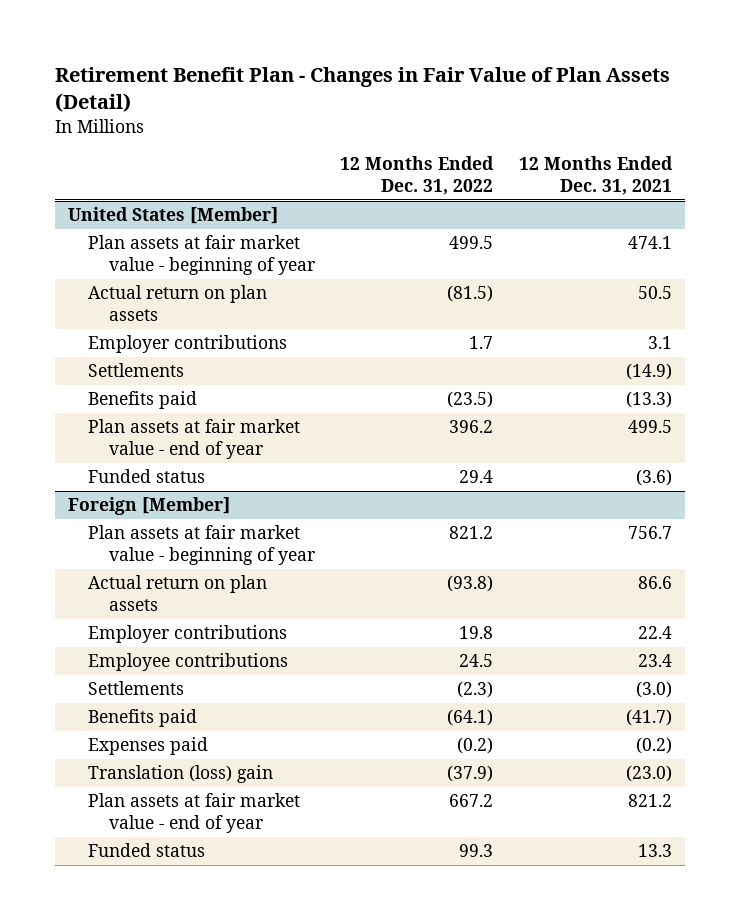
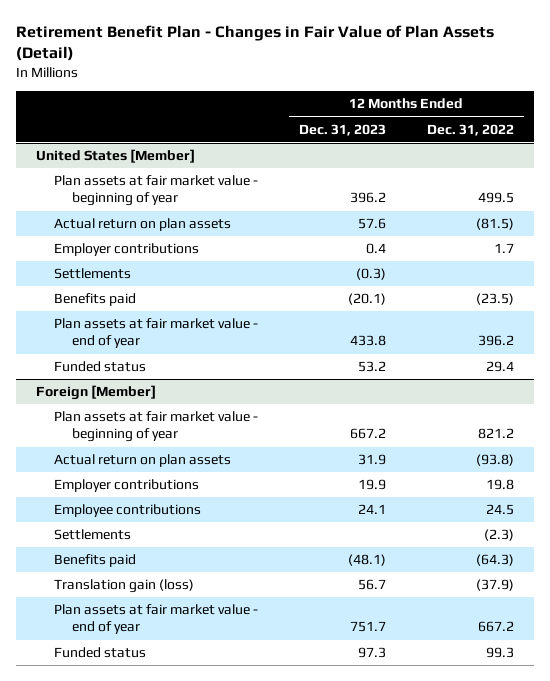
- | 12 Months Ended Dec. 31, 2022 | 12 Months Ended Dec. 31, 2021
+ | 12 Months Ended Dec. 31, 2023 | 12 Months Ended Dec. 31, 2022
@ Foreign [Member]
- Benefits paid | (64.1) | (41.7)
- Expenses paid | (0.2) | (0.2)
- Translation (loss) gain | (37.9) | (23.0)
+ Benefits paid | (48.1) | (64.3)
+ Translation gain (loss) | 56.7 | (37.9)

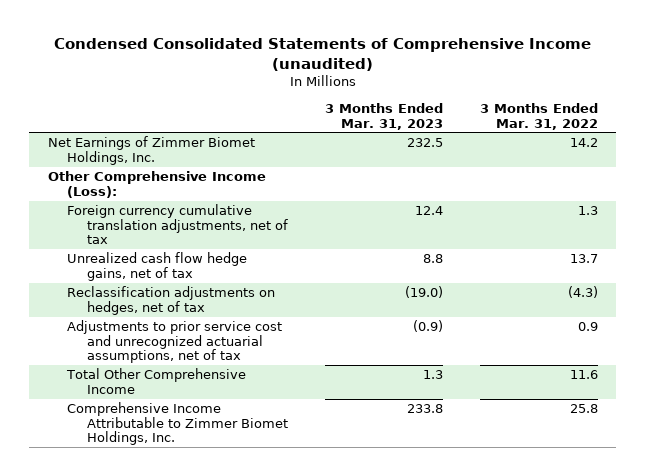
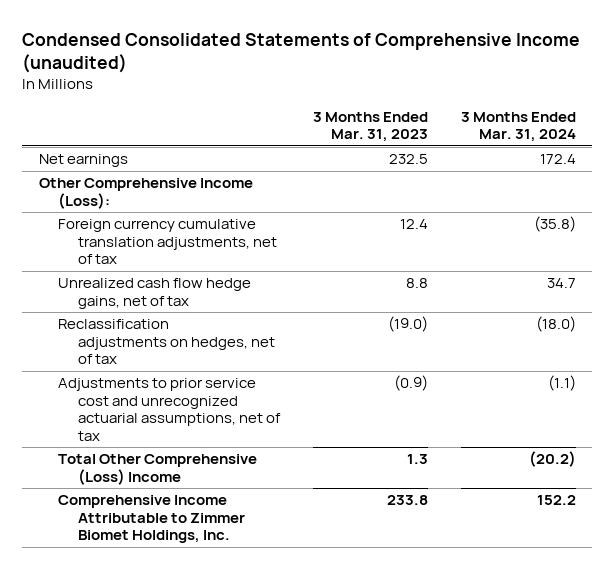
- | 3 Months Ended Mar. 31, 2023 | 3 Months Ended Mar. 31, 2022
+ | 3 Months Ended Mar. 31, 2023 | 3 Months Ended Mar. 31, 2024
- Net Earnings of Zimmer Biomet Holdings, Inc. | 232.5 | 14.2
+ Net earnings | 232.5 | 172.4
- Total Other Comprehensive Income | 1.3 | 11.6
+ Total Other Comprehensive (Loss) Income | 1.3 | (20.2)

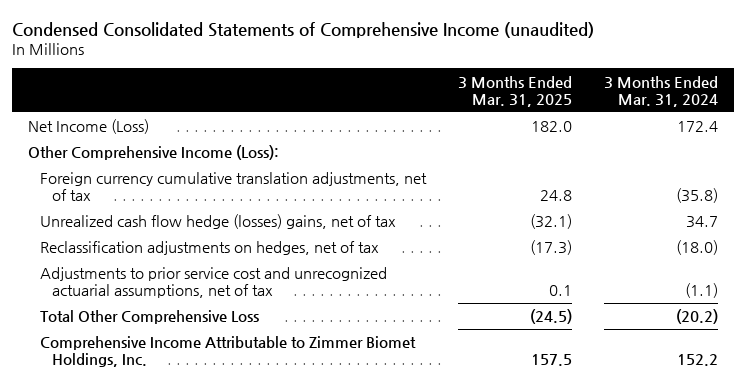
- | 3 Months Ended Mar. 31, 2023 | 3 Months Ended Mar. 31, 2024
+ | 3 Months Ended Mar. 31, 2025 | 3 Months Ended Mar. 31, 2024
- Net earnings | 232.5 | 172.4
+ Net Income (Loss) | 182.0 | 172.4
- Unrealized cash flow hedge gains, net of tax | 8.8 | 34.7
+ Unrealized cash flow hedge (losses) gains, net of tax | (32.1) | 34.7
- Total Other Comprehensive (Loss) Income | 1.3 | (20.2)
+ Total Other Comprehensive Loss | (24.5) | (20.2)

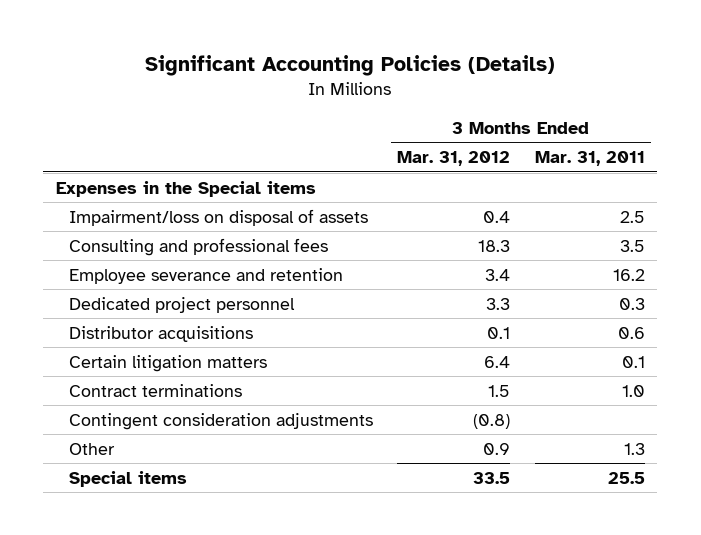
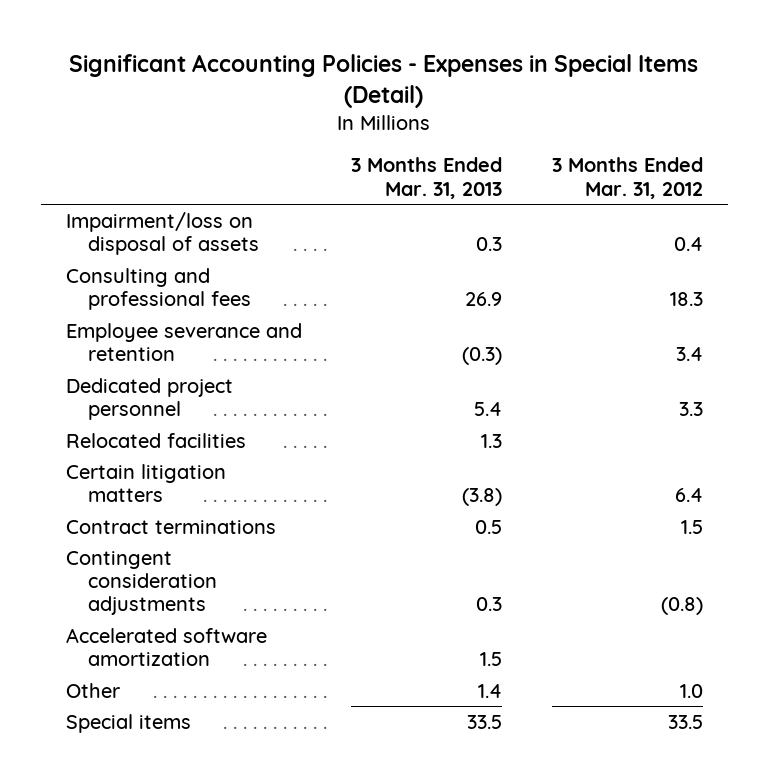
- Significant Accounting Policies (Details)
+ Significant Accounting Policies - Expenses in Special Items (Detail)
- | 3 Months Ended Mar. 31, 2012 | 3 Months Ended Mar. 31, 2011
+ | 3 Months Ended Mar. 31, 2013 | 3 Months Ended Mar. 31, 2012
- Expenses in the Special items
- Distributor acquisitions | 0.1 | 0.6
+ Relocated facilities | 1.3 |
- Other | 0.9 | 1.3
+ Accelerated software amortization | 1.5 |
+ Other | 1.4 | 1.0

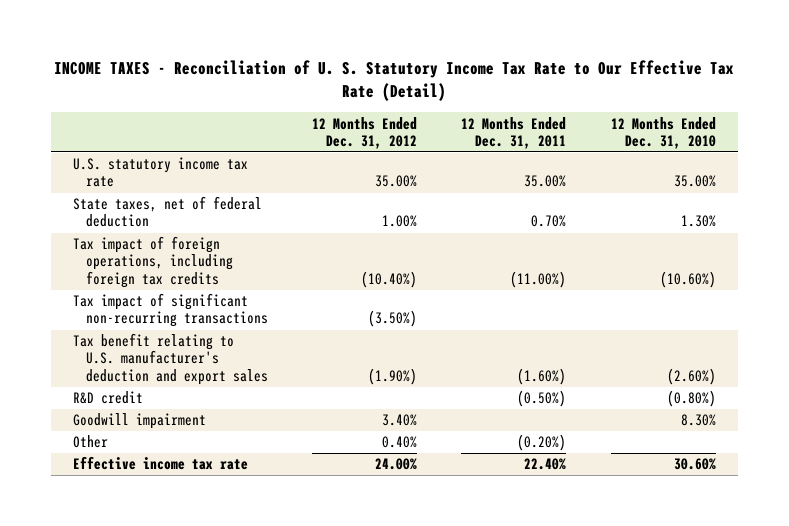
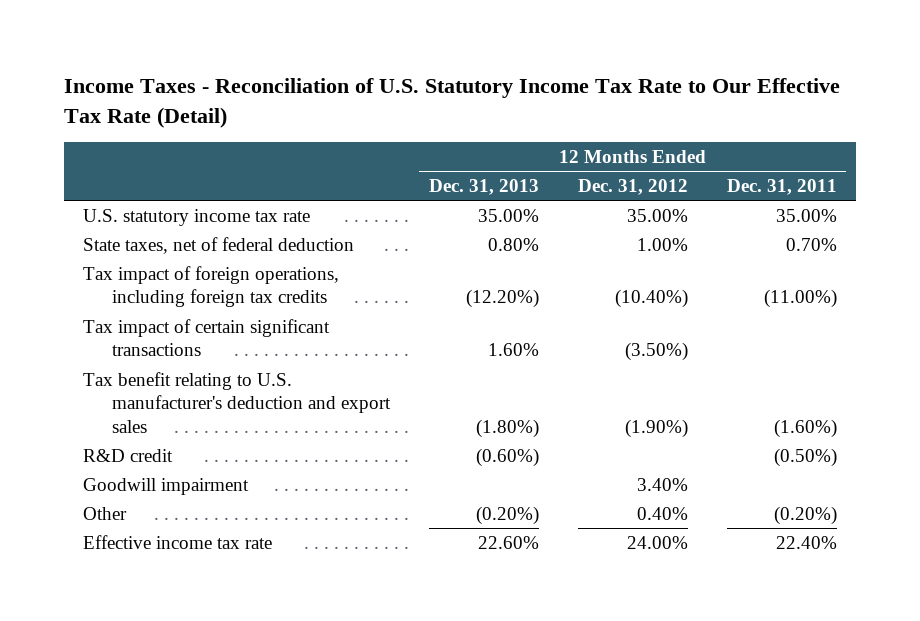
- INCOME TAXES - Reconciliation of U. S. Statutory Income Tax Rate to Our Effective Tax Rate (Detail)
+ Income Taxes - Reconciliation of U.S. Statutory Income Tax Rate to Our Effective Tax Rate (Detail)
- | 12 Months Ended Dec. 31, 2012 | 12 Months Ended Dec. 31, 2011 | 12 Months Ended Dec. 31, 2010
+ | 12 Months Ended Dec. 31, 2013 | 12 Months Ended Dec. 31, 2012 | 12 Months Ended Dec. 31, 2011
- Tax impact of significant non-recurring transactions | (3.50%) | |
+ Tax impact of certain significant transactions | 1.60% | (3.50%) |

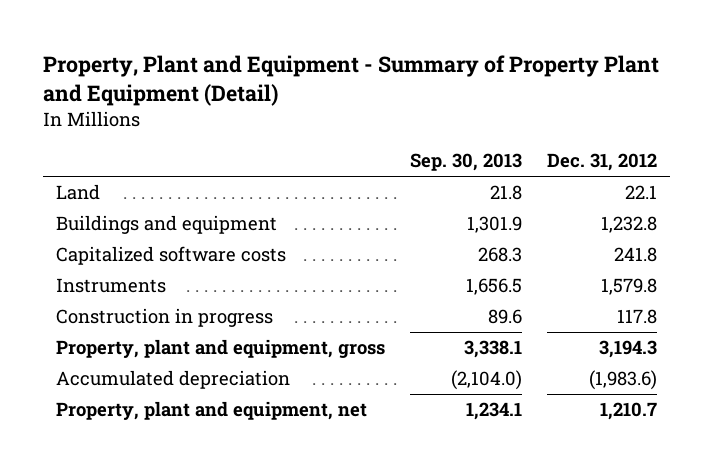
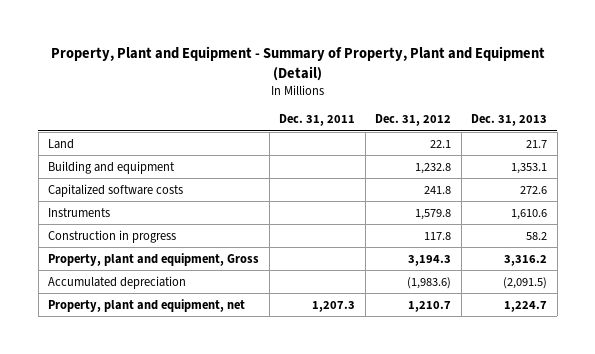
- Property, Plant and Equipment - Summary of Property Plant and Equipment (Detail)
+ Property, Plant and Equipment - Summary of Property, Plant and Equipment (Detail)
- | Sep. 30, 2013 | Dec. 31, 2012
+ | Dec. 31, 2011 | Dec. 31, 2012 | Dec. 31, 2013
- Buildings and equipment | 1,301.9 | 1,232.8
+ Building and equipment | | 1,232.8 | 1,353.1
- Property, plant and equipment, gross | 3,338.1 | 3,194.3
+ Property, plant and equipment, Gross | | 3,194.3 | 3,316.2

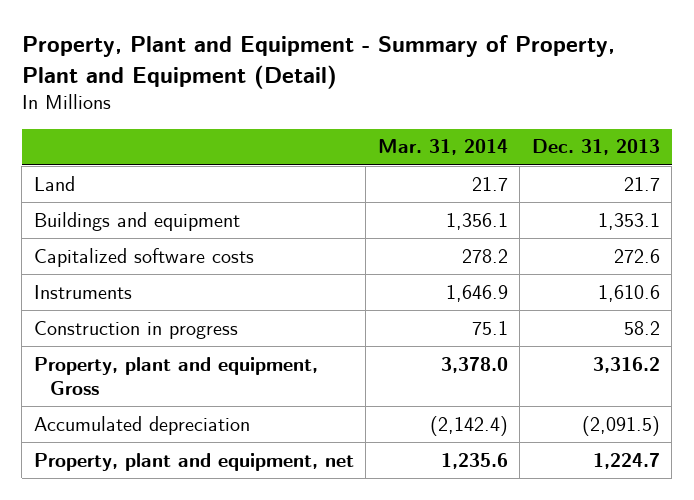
- | Dec. 31, 2011 | Dec. 31, 2012 | Dec. 31, 2013
+ | Mar. 31, 2014 | Dec. 31, 2013
- Building and equipment | | 1,232.8 | 1,353.1
+ Buildings and equipment | 1,356.1 | 1,353.1

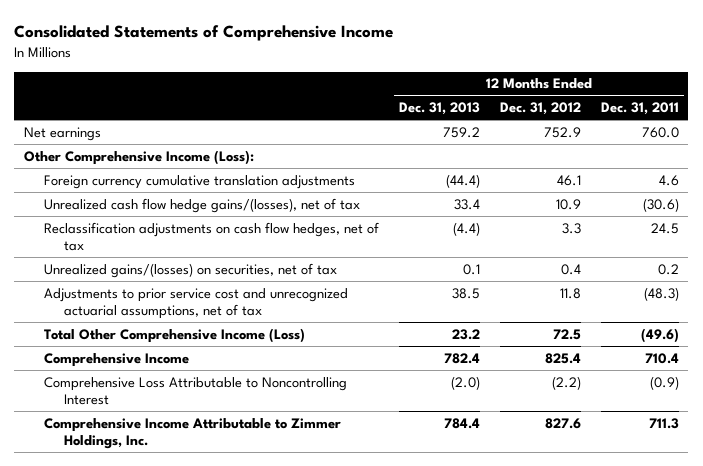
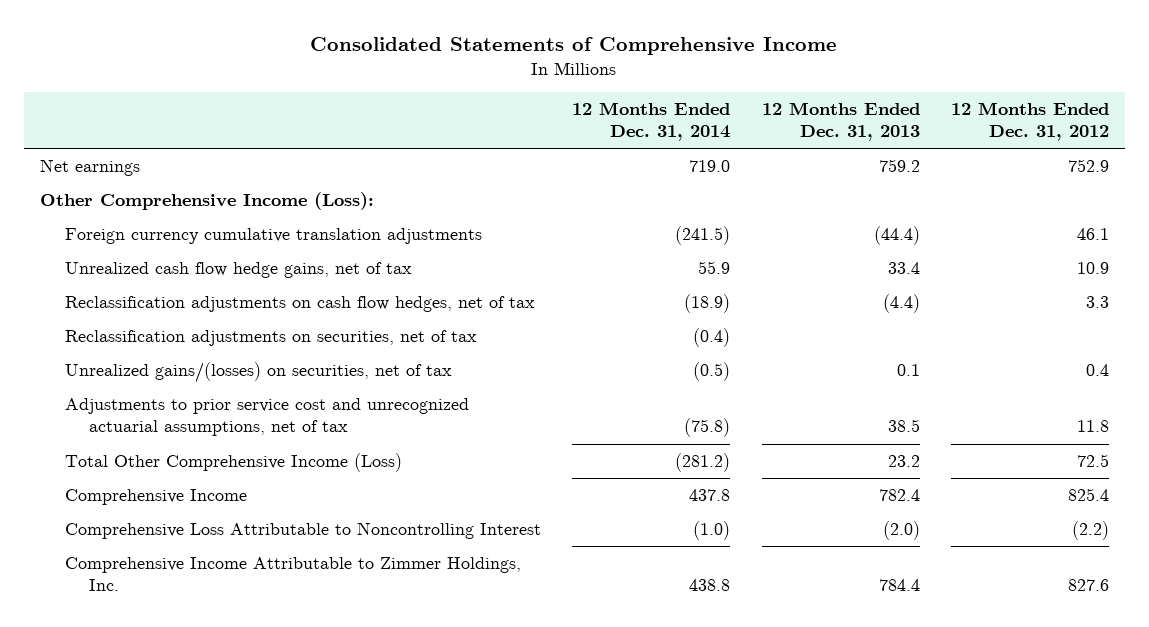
- | 12 Months Ended Dec. 31, 2013 | 12 Months Ended Dec. 31, 2012 | 12 Months Ended Dec. 31, 2011
+ | 12 Months Ended Dec. 31, 2014 | 12 Months Ended Dec. 31, 2013 | 12 Months Ended Dec. 31, 2012
- Unrealized cash flow hedge gains/(losses), net of tax | 33.4 | 10.9 | (30.6)
+ Unrealized cash flow hedge gains, net of tax | 55.9 | 33.4 | 10.9
+ Reclassification adjustments on securities, net of tax | (0.4) | |

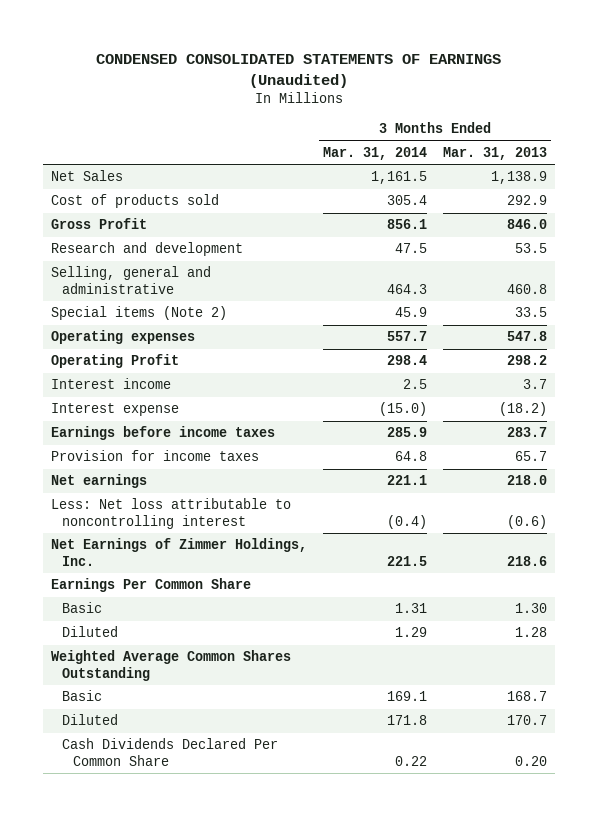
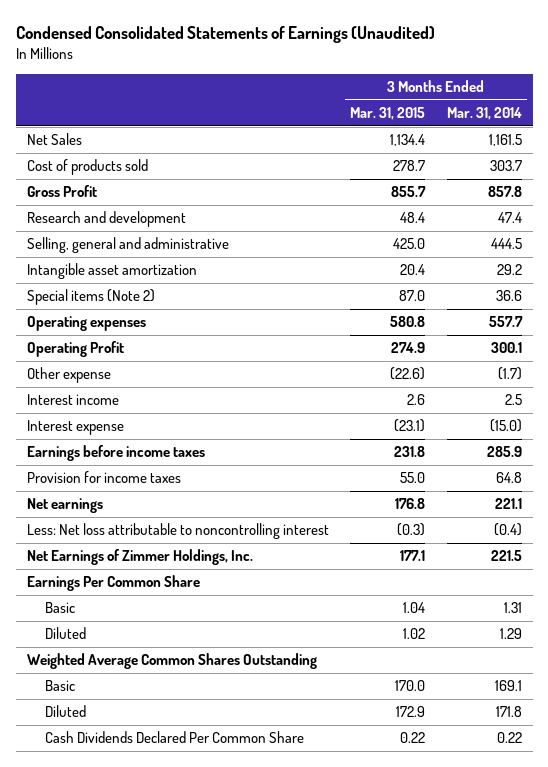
- CONDENSED CONSOLIDATED STATEMENTS OF EARNINGS (Unaudited)
+ Condensed Consolidated Statements of Earnings (Unaudited)
- | 3 Months Ended Mar. 31, 2014 | 3 Months Ended Mar. 31, 2013
+ | 3 Months Ended Mar. 31, 2015 | 3 Months Ended Mar. 31, 2014
- Cost of products sold | 305.4 | 292.9
- Gross Profit | 856.1 | 846.0
- Research and development | 47.5 | 53.5
- Selling, general and administrative | 464.3 | 460.8
- Special items (Note 2) | 45.9 | 33.5
+ Cost of products sold | 278.7 | 303.7
+ Gross Profit | 855.7 | 857.8
+ Research and development | 48.4 | 47.4
+ Selling, general and administrative | 425.0 | 444.5
+ Intangible asset amortization | 20.4 | 29.2
+ Special items (Note 2) | 87.0 | 36.6
- Operating Profit | 298.4 | 298.2
+ Operating Profit | 274.9 | 300.1
+ Other expense | (22.6) | (1.7)

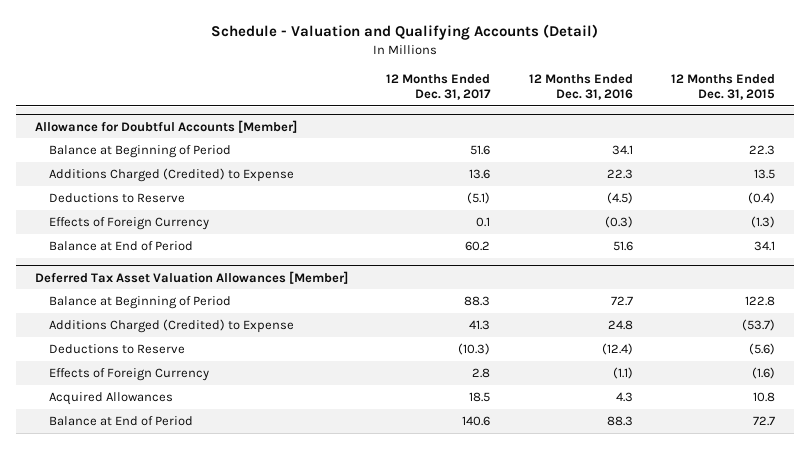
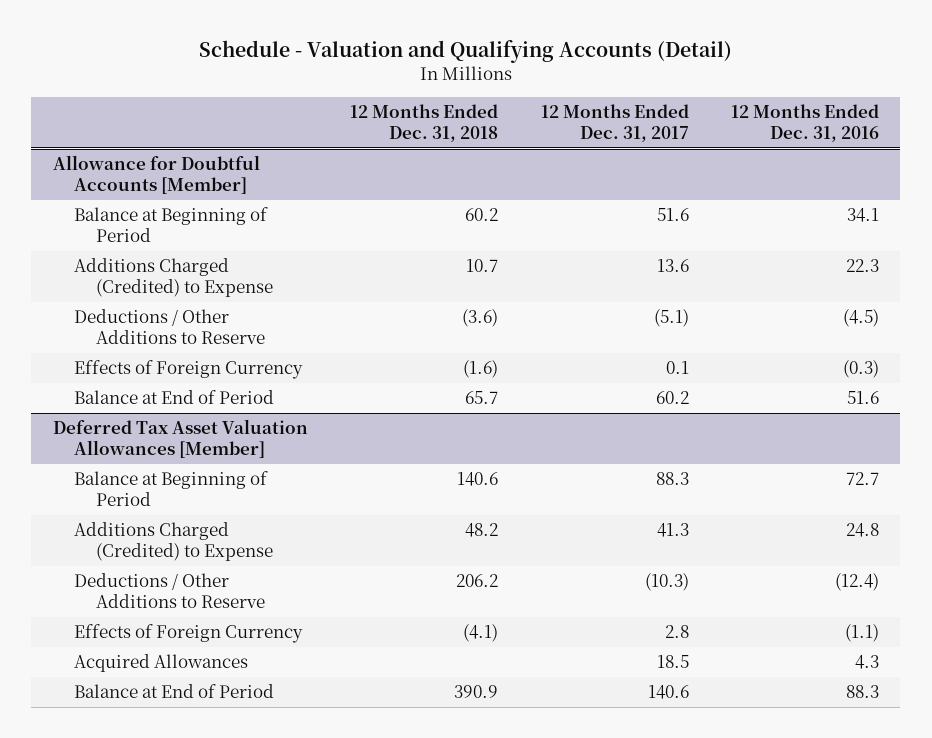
- | 12 Months Ended Dec. 31, 2017 | 12 Months Ended Dec. 31, 2016 | 12 Months Ended Dec. 31, 2015
+ | 12 Months Ended Dec. 31, 2018 | 12 Months Ended Dec. 31, 2017 | 12 Months Ended Dec. 31, 2016
@ Allowance for Doubtful Accounts [Member]
- Deductions to Reserve | (5.1) | (4.5) | (0.4)
+ Deductions / Other Additions to Reserve | (3.6) | (5.1) | (4.5)
@ Deferred Tax Asset Valuation Allowances [Member]
- Deductions to Reserve | (10.3) | (12.4) | (5.6)
+ Deductions / Other Additions to Reserve | 206.2 | (10.3) | (12.4)

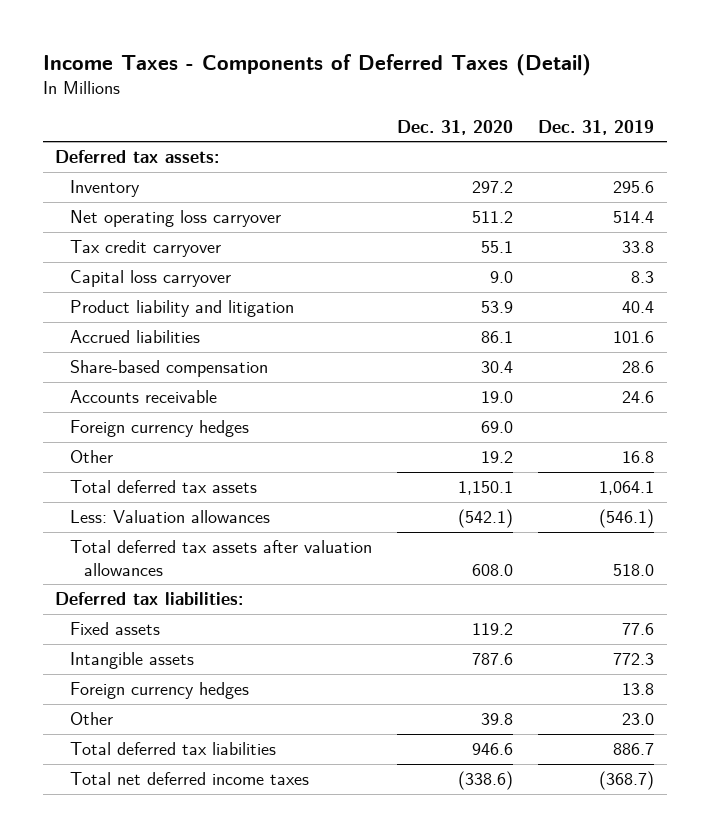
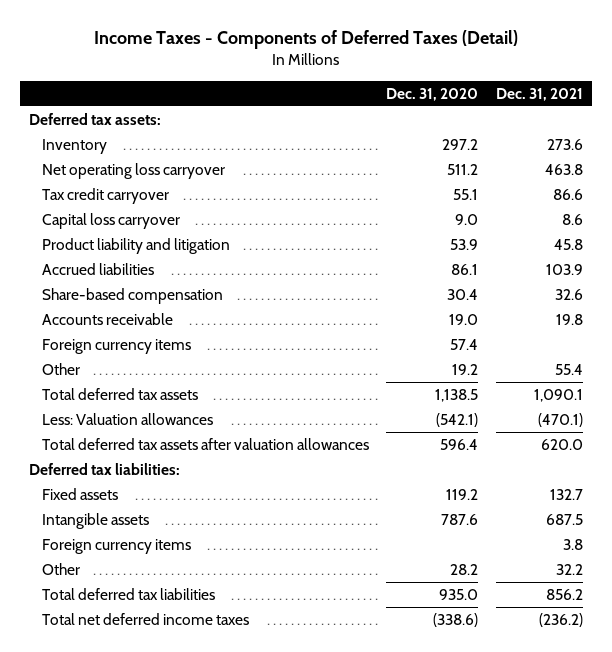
- | Dec. 31, 2020 | Dec. 31, 2019
+ | Dec. 31, 2020 | Dec. 31, 2021
- Foreign currency hedges | 69.0 |
+ Foreign currency items | 57.4 |
- Total deferred tax assets | 1,150.1 | 1,064.1
+ Total deferred tax assets | 1,138.5 | 1,090.1
- Total deferred tax assets after valuation allowances | 608.0 | 518.0
+ Total deferred tax assets after valuation allowances | 596.4 | 620.0
- Foreign currency hedges | | 13.8
- Other | 39.8 | 23.0
- Total deferred tax liabilities | 946.6 | 886.7
+ Foreign currency items | | 3.8
+ Other | 28.2 | 32.2
+ Total deferred tax liabilities | 935.0 | 856.2

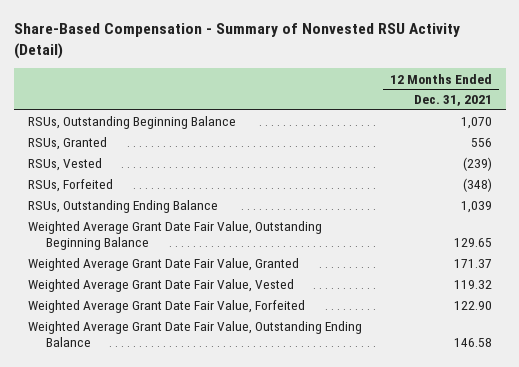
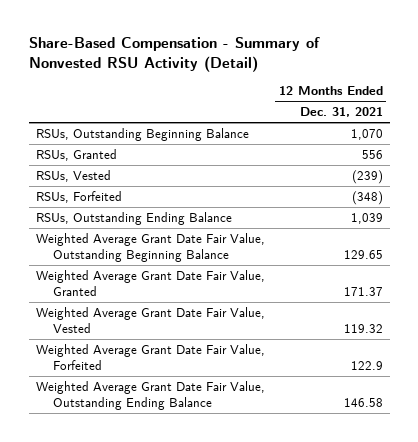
- Weighted Average Grant Date Fair Value, Forfeited | 122.90
+ Weighted Average Grant Date Fair Value, Forfeited | 122.9

